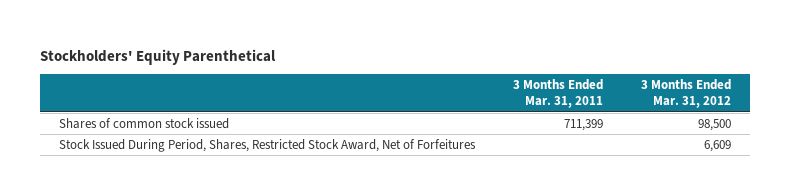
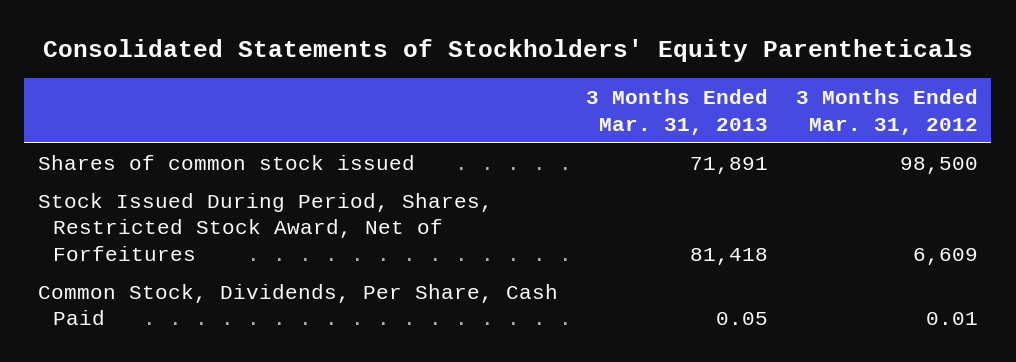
- Stockholders' Equity Parenthetical
+ Consolidated Statements of Stockholders' Equity Parentheticals
- | 3 Months Ended Mar. 31, 2011 | 3 Months Ended Mar. 31, 2012
+ | 3 Months Ended Mar. 31, 2013 | 3 Months Ended Mar. 31, 2012
+ Common Stock, Dividends, Per Share, Cash Paid | 0.05 | 0.01

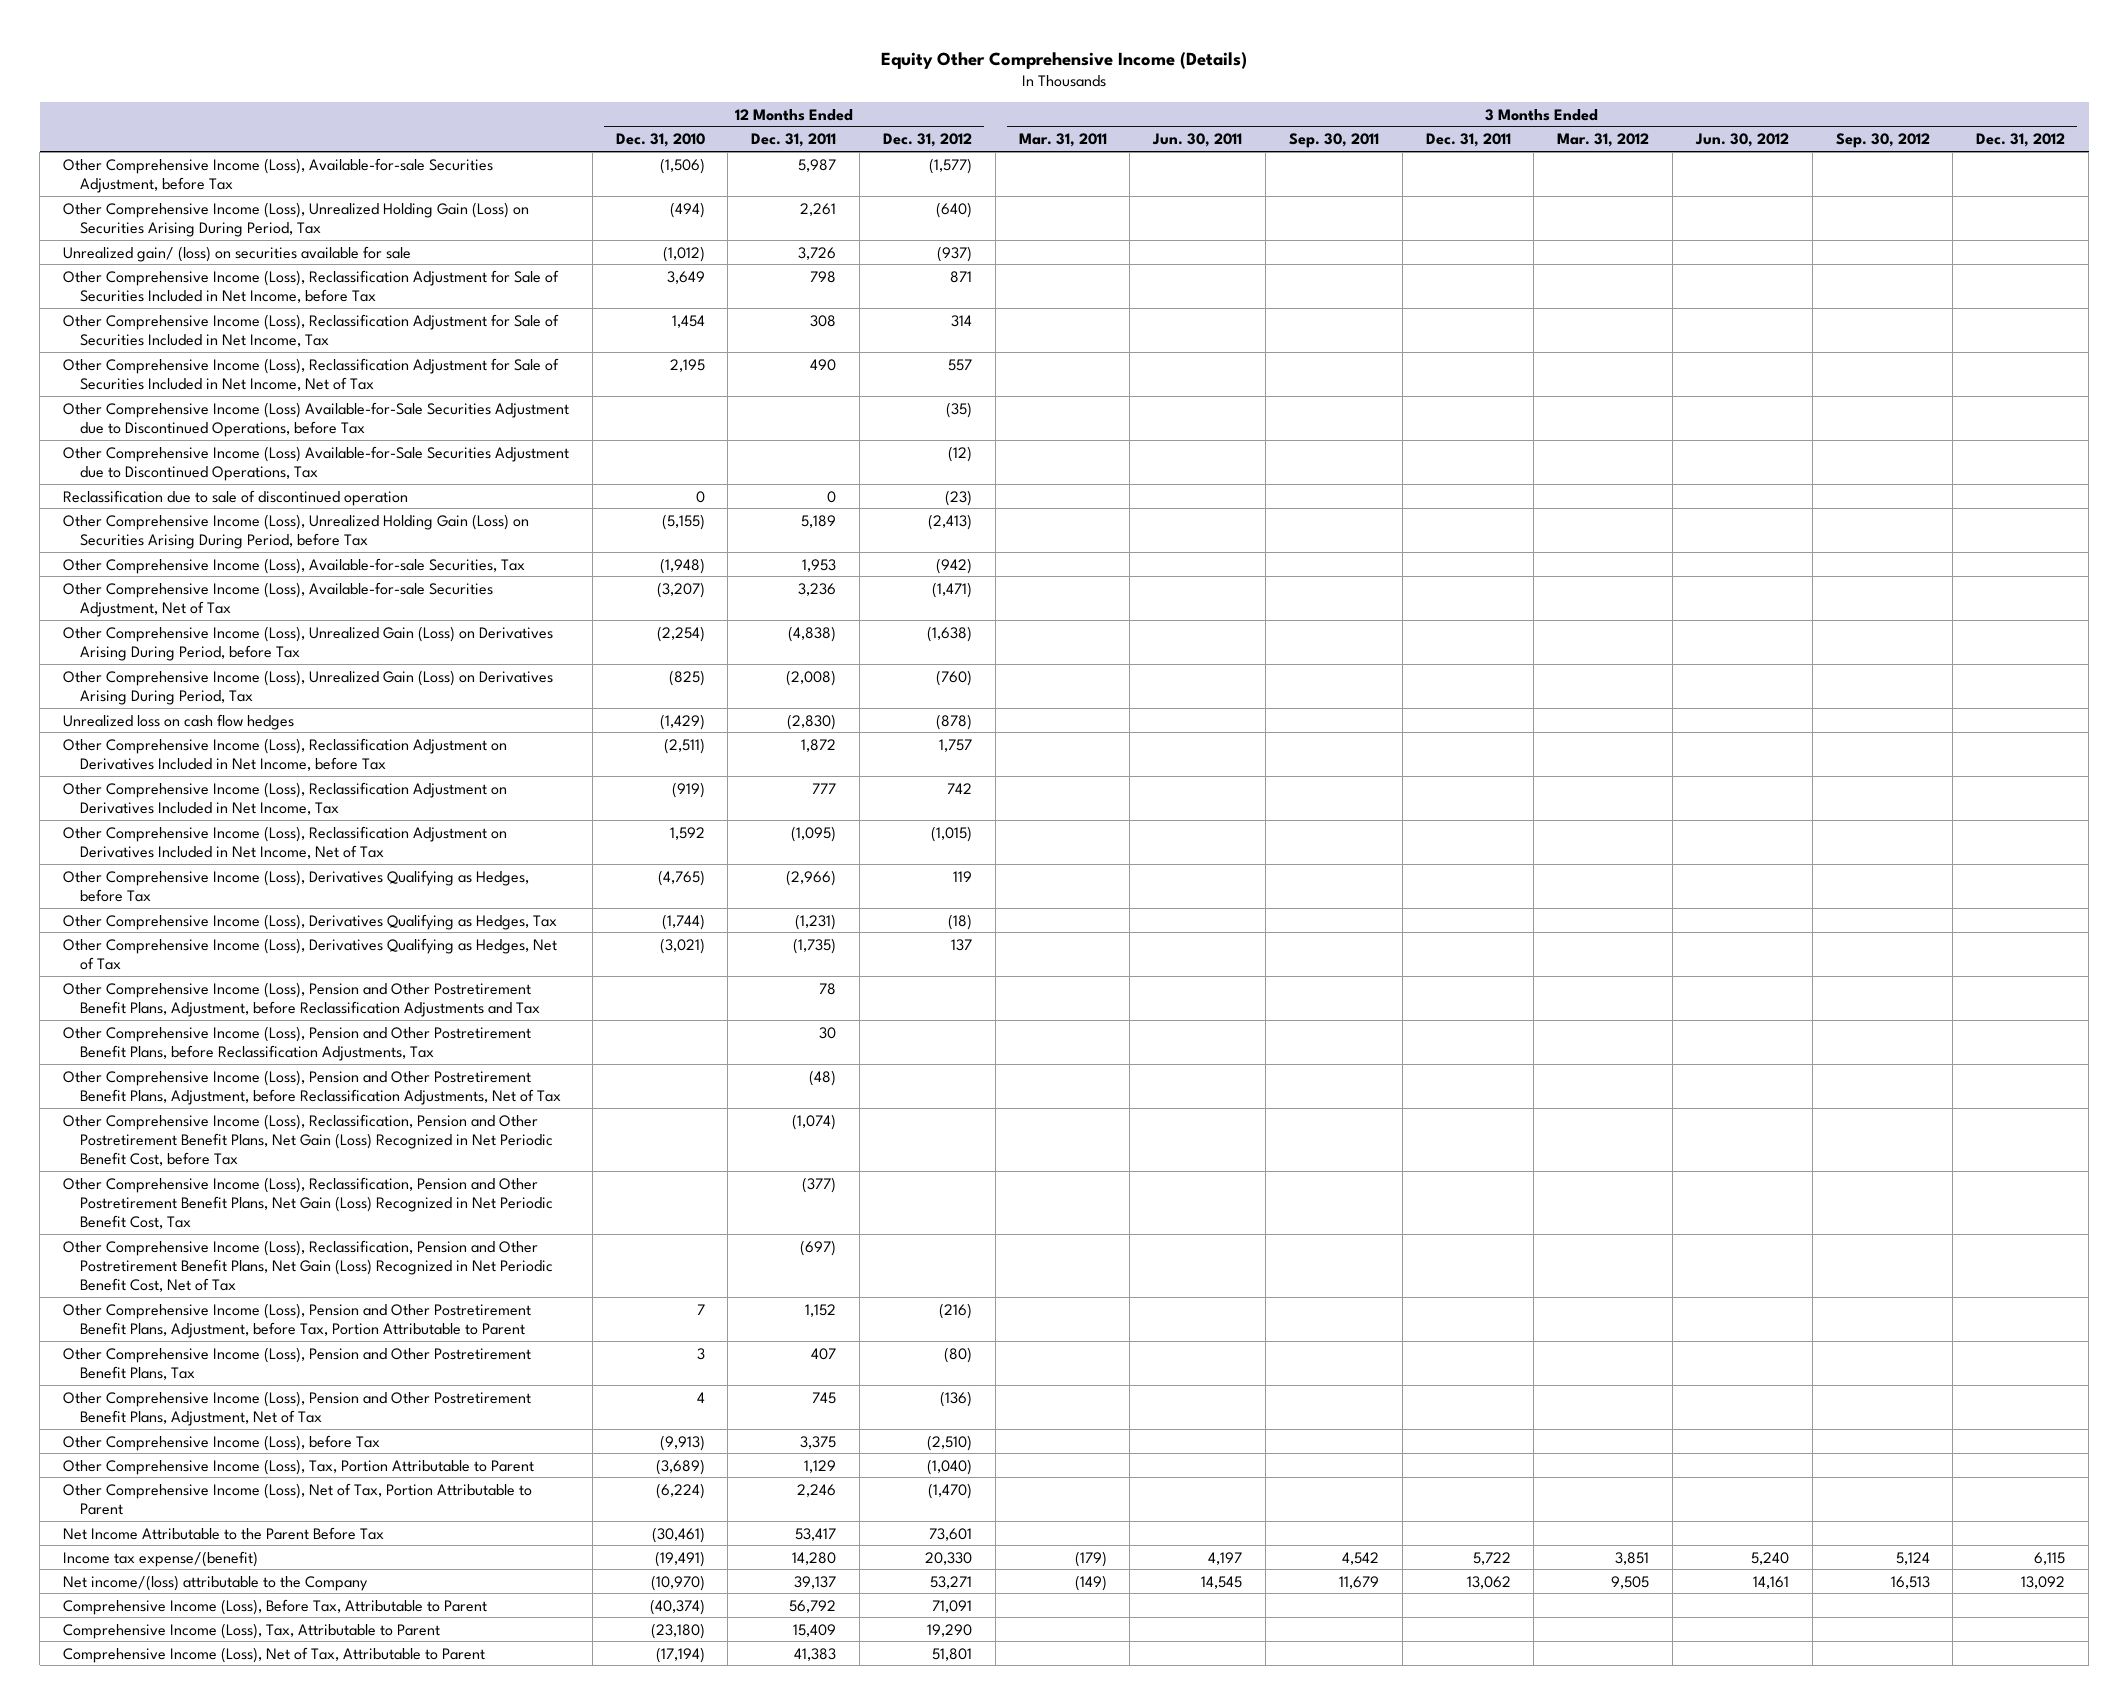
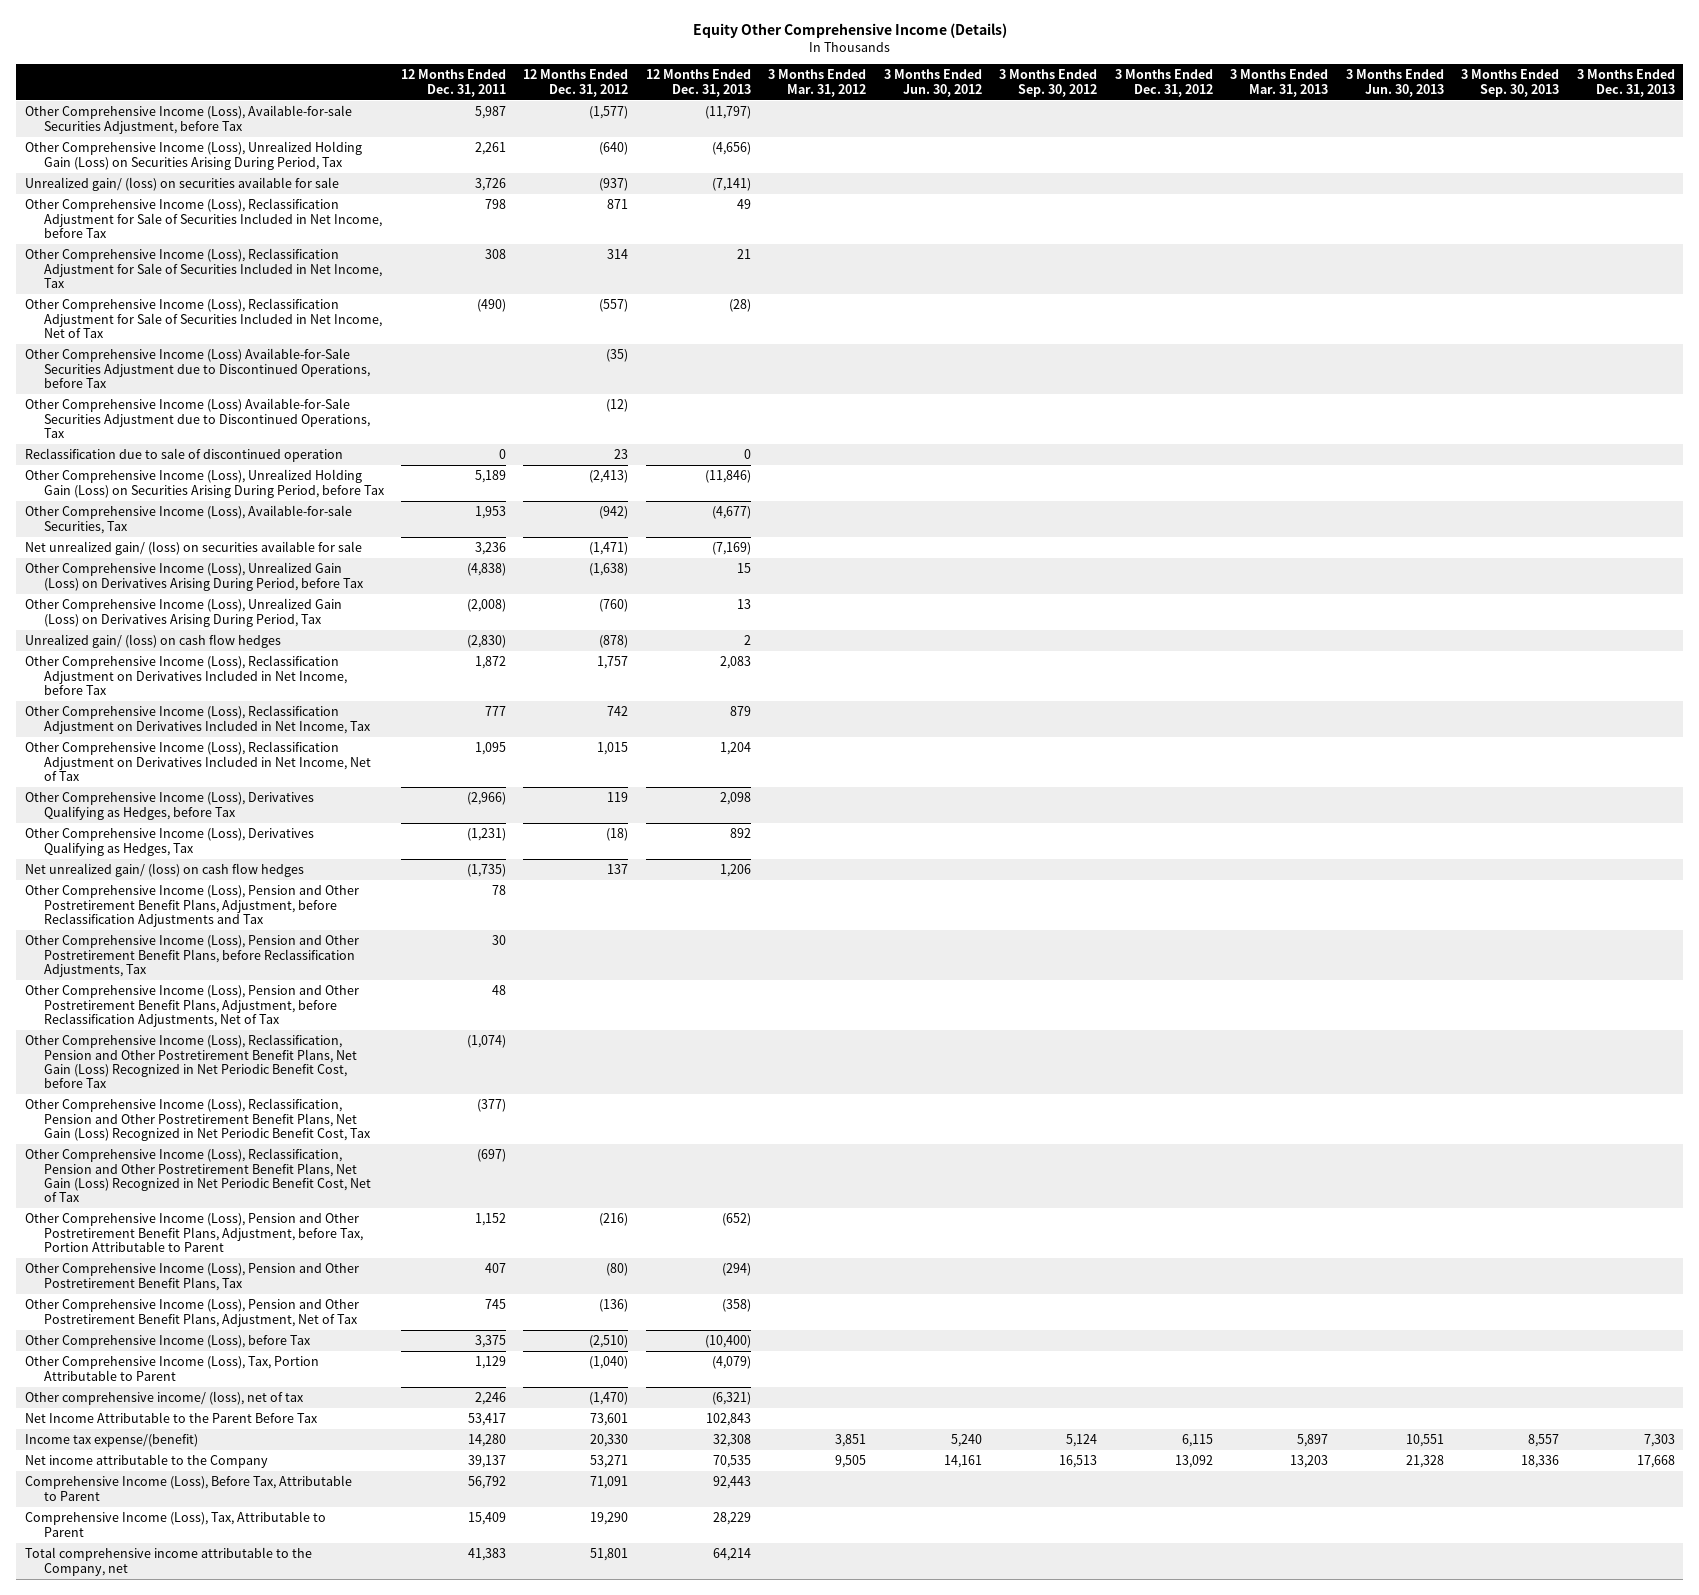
- | 12 Months Ended Dec. 31, 2010 | 12 Months Ended Dec. 31, 2011 | 12 Months Ended Dec. 31, 2012 | 3 Months Ended Mar. 31, 2011 | 3 Months Ended Jun. 30, 2011 | 3 Months Ended Sep. 30, 2011 | 3 Months Ended Dec. 31, 2011 | 3 Months Ended Mar. 31, 2012 | 3 Months Ended Jun. 30, 2012 | 3 Months Ended Sep. 30, 2012 | 3 Months Ended Dec. 31, 2012
+ | 12 Months Ended Dec. 31, 2011 | 12 Months Ended Dec. 31, 2012 | 12 Months Ended Dec. 31, 2013 | 3 Months Ended Mar. 31, 2012 | 3 Months Ended Jun. 30, 2012 | 3 Months Ended Sep. 30, 2012 | 3 Months Ended Dec. 31, 2012 | 3 Months Ended Mar. 31, 2013 | 3 Months Ended Jun. 30, 2013 | 3 Months Ended Sep. 30, 2013 | 3 Months Ended Dec. 31, 2013
- Other Comprehensive Income (Loss), Reclassification Adjustment for Sale of Securities Included in Net Income, Net of Tax | 2,195 | 490 | 557 | | | | | | | |
+ Other Comprehensive Income (Loss), Reclassification Adjustment for Sale of Securities Included in Net Income, Net of Tax | (490) | (557) | (28) | | | | | | | |
- Reclassification due to sale of discontinued operation | 0 | 0 | (23) | | | | | | | |
+ Reclassification due to sale of discontinued operation | 0 | 23 | 0 | | | | | | | |
- Other Comprehensive Income (Loss), Available-for-sale Securities Adjustment, Net of Tax | (3,207) | 3,236 | (1,471) | | | | | | | |
+ Net unrealized gain/ (loss) on securities available for sale | 3,236 | (1,471) | (7,169) | | | | | | | |
- Unrealized loss on cash flow hedges | (1,429) | (2,830) | (878) | | | | | | | |
+ Unrealized gain/ (loss) on cash flow hedges | (2,830) | (878) | 2 | | | | | | | |
- Other Comprehensive Income (Loss), Reclassification Adjustment on Derivatives Included in Net Income, Net of Tax | 1,592 | (1,095) | (1,015) | | | | | | | |
+ Other Comprehensive Income (Loss), Reclassification Adjustment on Derivatives Included in Net Income, Net of Tax | 1,095 | 1,015 | 1,204 | | | | | | | |
- Other Comprehensive Income (Loss), Derivatives Qualifying as Hedges, Net of Tax | (3,021) | (1,735) | 137 | | | | | | | |
+ Net unrealized gain/ (loss) on cash flow hedges | (1,735) | 137 | 1,206 | | | | | | | |
- Other Comprehensive Income (Loss), Pension and Other Postretirement Benefit Plans, Adjustment, before Reclassification Adjustments, Net of Tax | | (48) | | | | | | | | |
+ Other Comprehensive Income (Loss), Pension and Other Postretirement Benefit Plans, Adjustment, before Reclassification Adjustments, Net of Tax | 48 | | | | | | | | | |
- Other Comprehensive Income (Loss), Net of Tax, Portion Attributable to Parent | (6,224) | 2,246 | (1,470) | | | | | | | |
+ Other comprehensive income/ (loss), net of tax | 2,246 | (1,470) | (6,321) | | | | | | | |
- Net income/(loss) attributable to the Company | (10,970) | 39,137 | 53,271 | (149) | 14,545 | 11,679 | 13,062 | 9,505 | 14,161 | 16,513 | 13,092
+ Net income attributable to the Company | 39,137 | 53,271 | 70,535 | 9,505 | 14,161 | 16,513 | 13,092 | 13,203 | 21,328 | 18,336 | 17,668
- Comprehensive Income (Loss), Net of Tax, Attributable to Parent | (17,194) | 41,383 | 51,801 | | | | | | | |
+ Total comprehensive income attributable to the Company, net | 41,383 | 51,801 | 64,214 | | | | | | | |

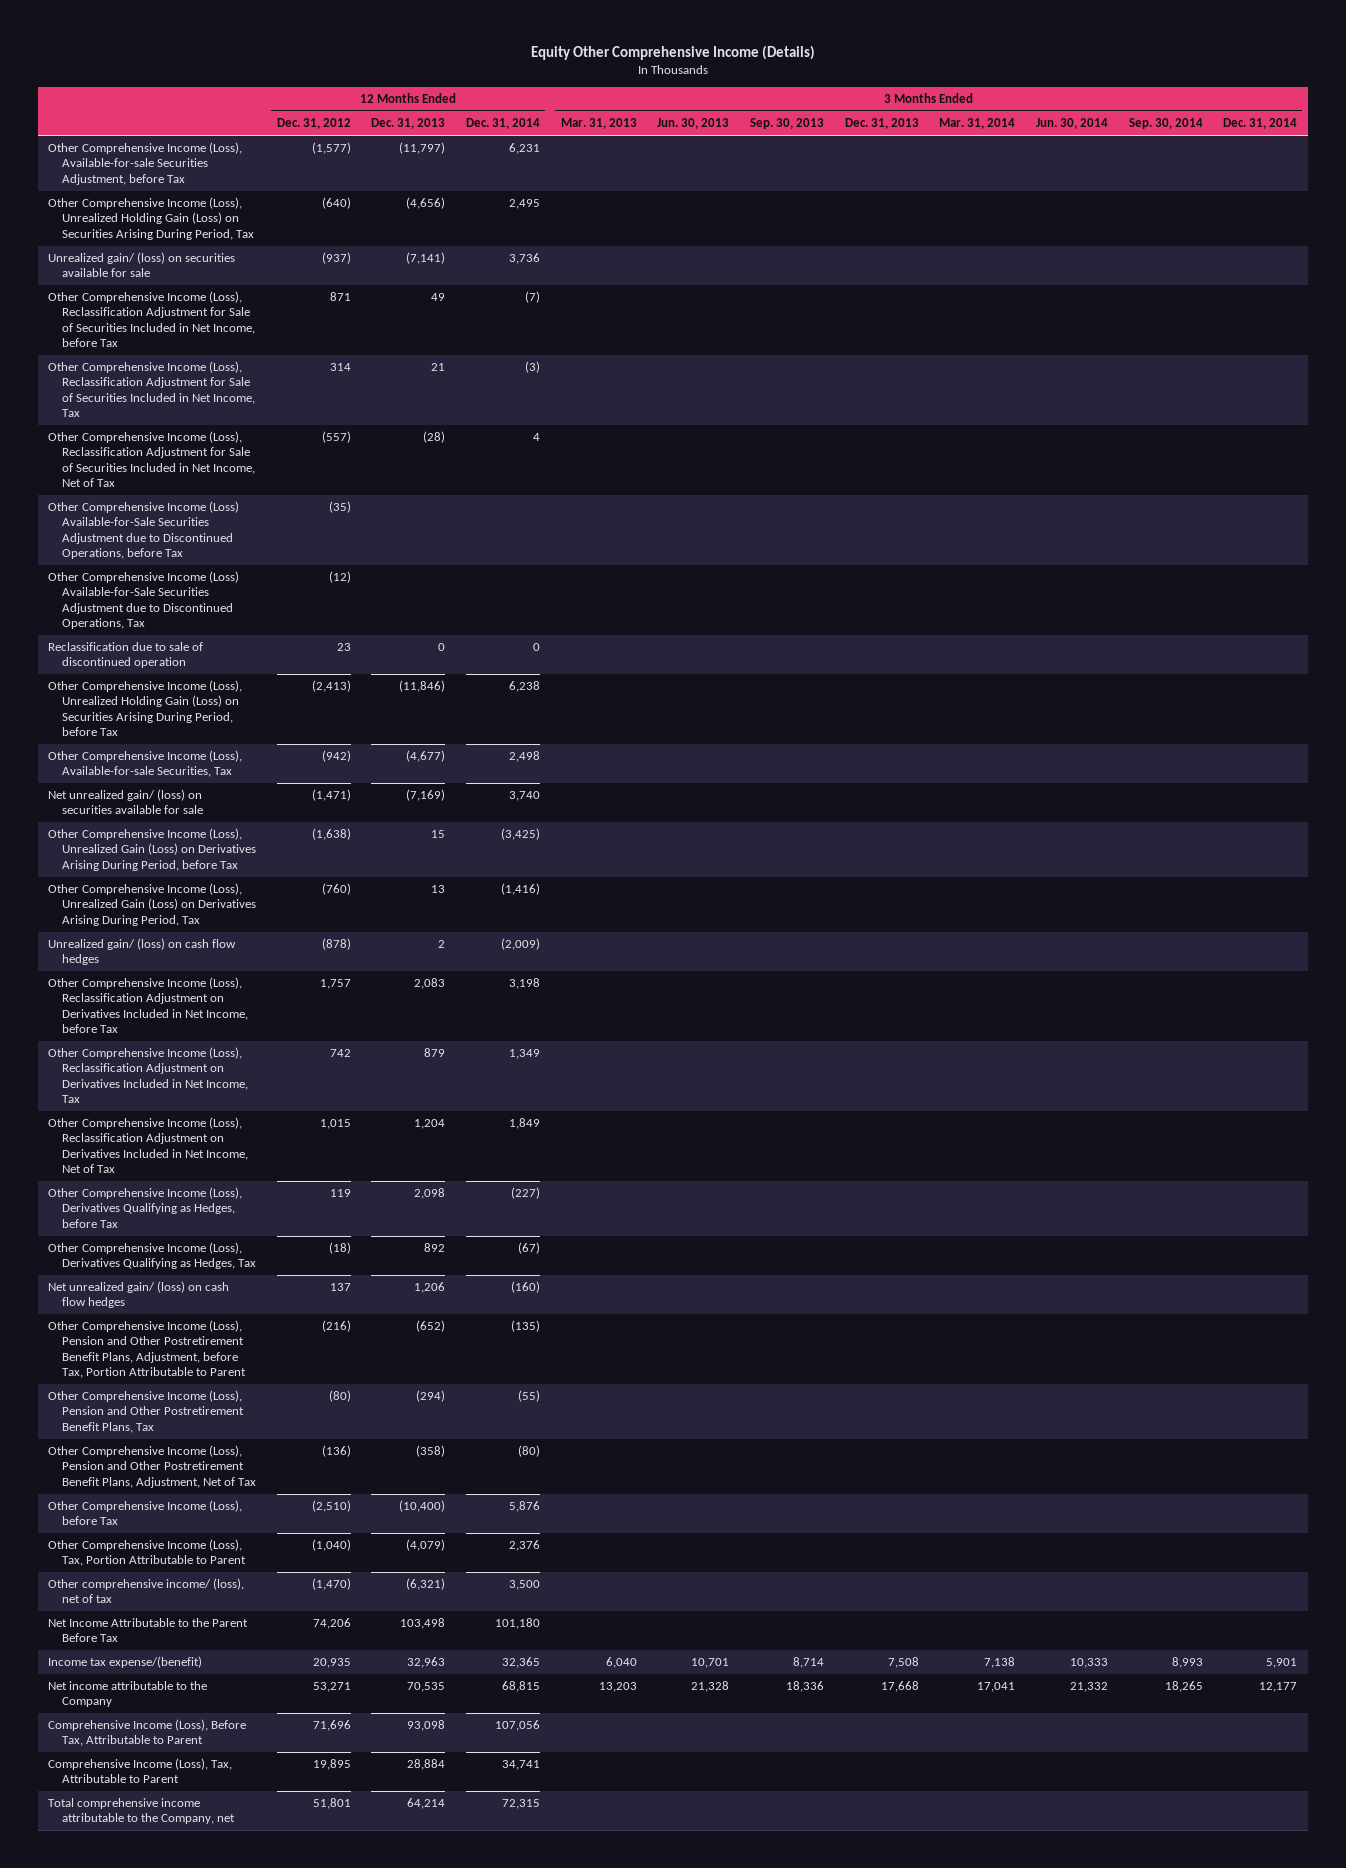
- | 12 Months Ended Dec. 31, 2011 | 12 Months Ended Dec. 31, 2012 | 12 Months Ended Dec. 31, 2013 | 3 Months Ended Mar. 31, 2012 | 3 Months Ended Jun. 30, 2012 | 3 Months Ended Sep. 30, 2012 | 3 Months Ended Dec. 31, 2012 | 3 Months Ended Mar. 31, 2013 | 3 Months Ended Jun. 30, 2013 | 3 Months Ended Sep. 30, 2013 | 3 Months Ended Dec. 31, 2013
+ | 12 Months Ended Dec. 31, 2012 | 12 Months Ended Dec. 31, 2013 | 12 Months Ended Dec. 31, 2014 | 3 Months Ended Mar. 31, 2013 | 3 Months Ended Jun. 30, 2013 | 3 Months Ended Sep. 30, 2013 | 3 Months Ended Dec. 31, 2013 | 3 Months Ended Mar. 31, 2014 | 3 Months Ended Jun. 30, 2014 | 3 Months Ended Sep. 30, 2014 | 3 Months Ended Dec. 31, 2014
- Other Comprehensive Income (Loss), Pension and Other Postretirement Benefit Plans, Adjustment, before Reclassification Adjustments and Tax | 78 | | | | | | | | | |
- Other Comprehensive Income (Loss), Pension and Other Postretirement Benefit Plans, before Reclassification Adjustments, Tax | 30 | | | | | | | | | |
- Other Comprehensive Income (Loss), Pension and Other Postretirement Benefit Plans, Adjustment, before Reclassification Adjustments, Net of Tax | 48 | | | | | | | | | |
- Other Comprehensive Income (Loss), Reclassification, Pension and Other Postretirement Benefit Plans, Net Gain (Loss) Recognized in Net Periodic Benefit Cost, before Tax | (1,074) | | | | | | | | | |
- Other Comprehensive Income (Loss), Reclassification, Pension and Other Postretirement Benefit Plans, Net Gain (Loss) Recognized in Net Periodic Benefit Cost, Tax | (377) | | | | | | | | | |
- Other Comprehensive Income (Loss), Reclassification, Pension and Other Postretirement Benefit Plans, Net Gain (Loss) Recognized in Net Periodic Benefit Cost, Net of Tax | (697) | | | | | | | | | |
- Net Income Attributable to the Parent Before Tax | 53,417 | 73,601 | 102,843 | | | | | | | |
- Income tax expense/(benefit) | 14,280 | 20,330 | 32,308 | 3,851 | 5,240 | 5,124 | 6,115 | 5,897 | 10,551 | 8,557 | 7,303
+ Net Income Attributable to the Parent Before Tax | 74,206 | 103,498 | 101,180 | | | | | | | |
+ Income tax expense/(benefit) | 20,935 | 32,963 | 32,365 | 6,040 | 10,701 | 8,714 | 7,508 | 7,138 | 10,333 | 8,993 | 5,901
- Comprehensive Income (Loss), Before Tax, Attributable to Parent | 56,792 | 71,091 | 92,443 | | | | | | | |
- Comprehensive Income (Loss), Tax, Attributable to Parent | 15,409 | 19,290 | 28,229 | | | | | | | |
+ Comprehensive Income (Loss), Before Tax, Attributable to Parent | 71,696 | 93,098 | 107,056 | | | | | | | |
+ Comprehensive Income (Loss), Tax, Attributable to Parent | 19,895 | 28,884 | 34,741 | | | | | | | |

